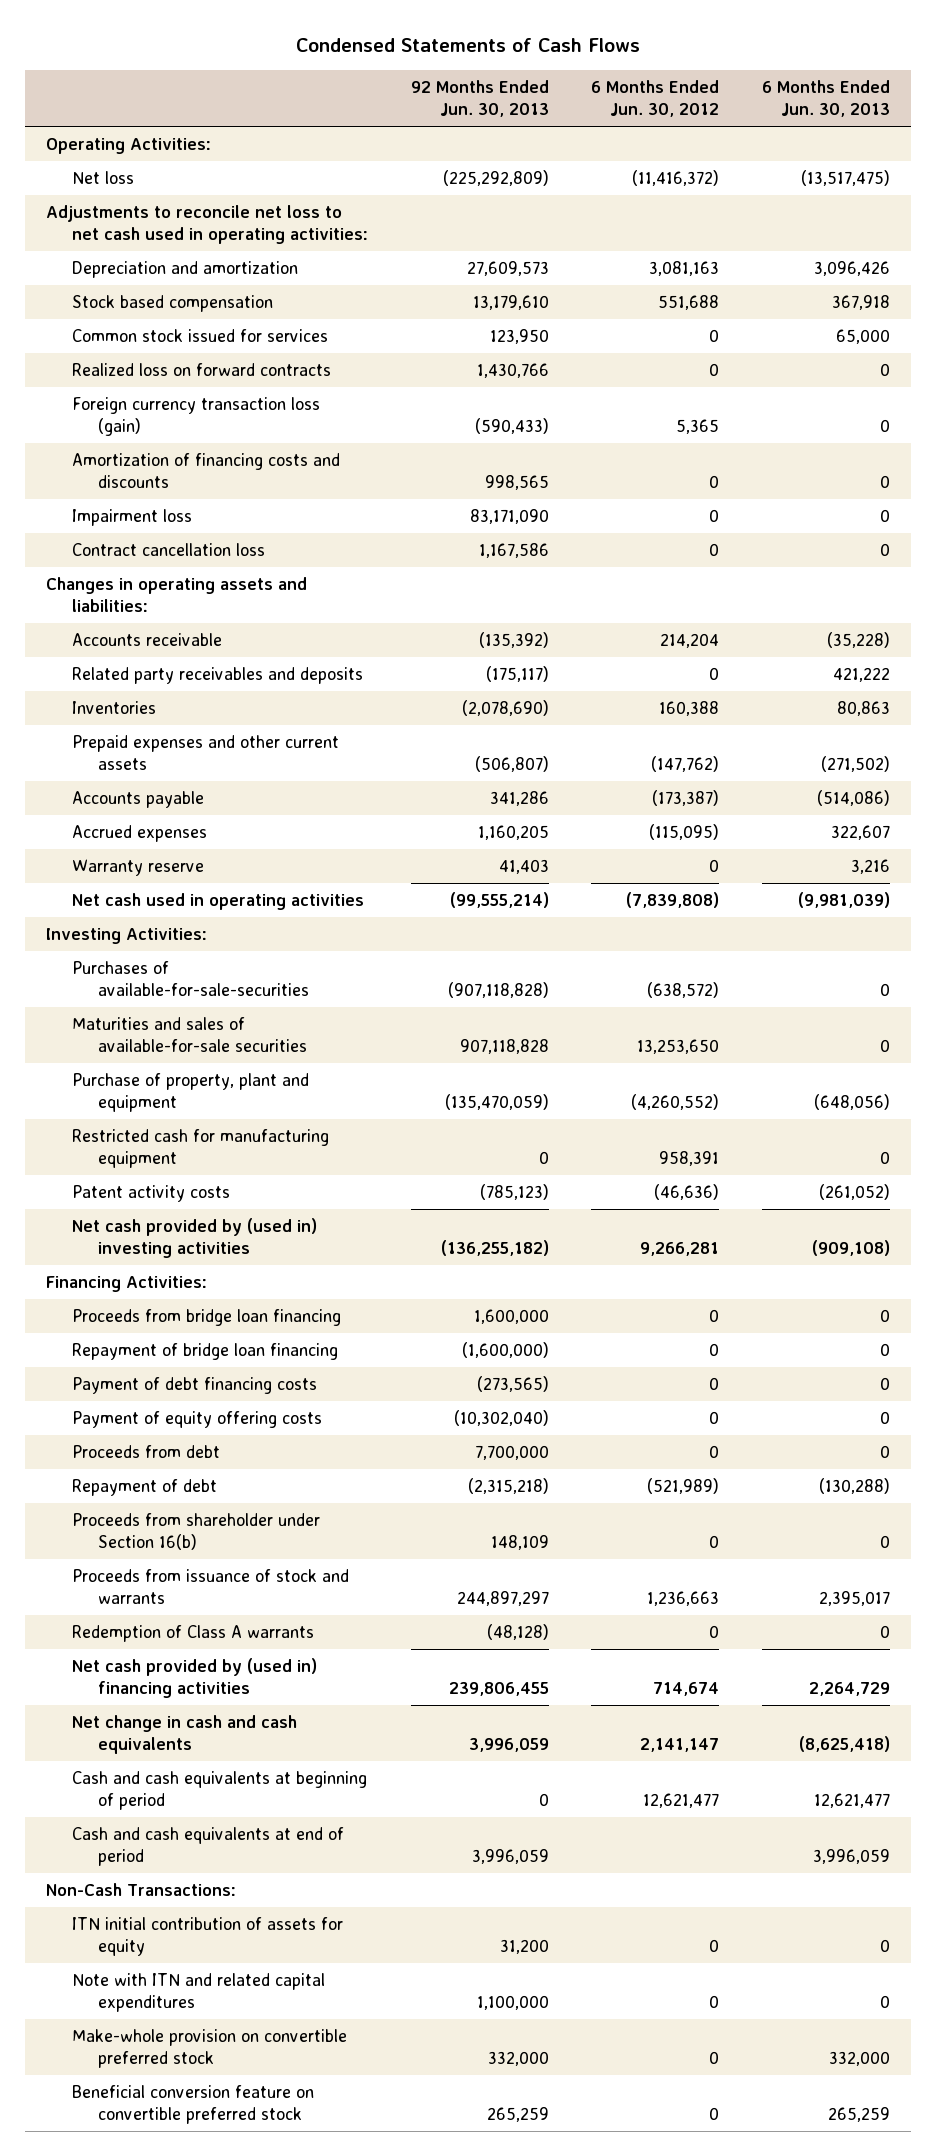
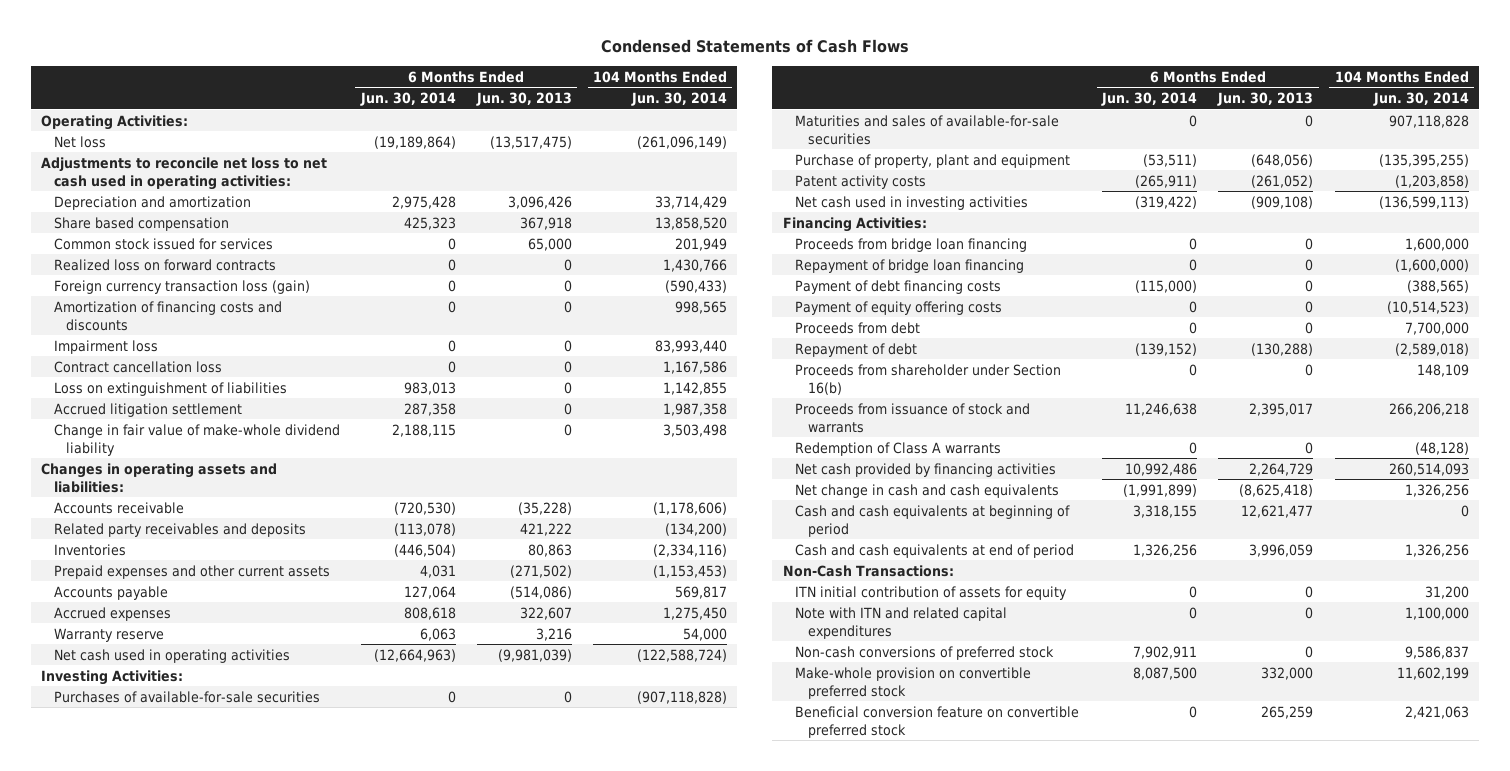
- | 92 Months Ended Jun. 30, 2013 | 6 Months Ended Jun. 30, 2012 | 6 Months Ended Jun. 30, 2013
+ | 6 Months Ended Jun. 30, 2014 | 6 Months Ended Jun. 30, 2013 | 104 Months Ended Jun. 30, 2014
- Stock based compensation | 13,179,610 | 551,688 | 367,918
+ Share based compensation | 425,323 | 367,918 | 13,858,520
+ Loss on extinguishment of liabilities | 983,013 | 0 | 1,142,855
+ Accrued litigation settlement | 287,358 | 0 | 1,987,358
+ Change in fair value of make-whole dividend liability | 2,188,115 | 0 | 3,503,498
- Purchases of available-for-sale-securities | (907,118,828) | (638,572) | 0
+ Purchases of available-for-sale securities | 0 | 0 | (907,118,828)
- Restricted cash for manufacturing equipment | 0 | 958,391 | 0
- Net cash provided by (used in) investing activities | (136,255,182) | 9,266,281 | (909,108)
+ Net cash used in investing activities | (319,422) | (909,108) | (136,599,113)
- Net cash provided by (used in) financing activities | 239,806,455 | 714,674 | 2,264,729
+ Net cash provided by financing activities | 10,992,486 | 2,264,729 | 260,514,093
+ Non-cash conversions of preferred stock | 7,902,911 | 0 | 9,586,837

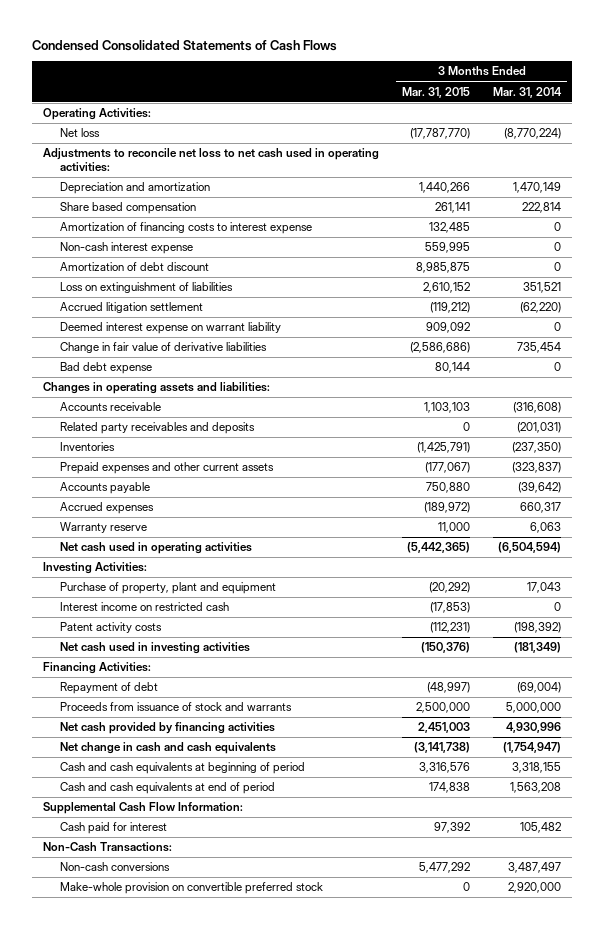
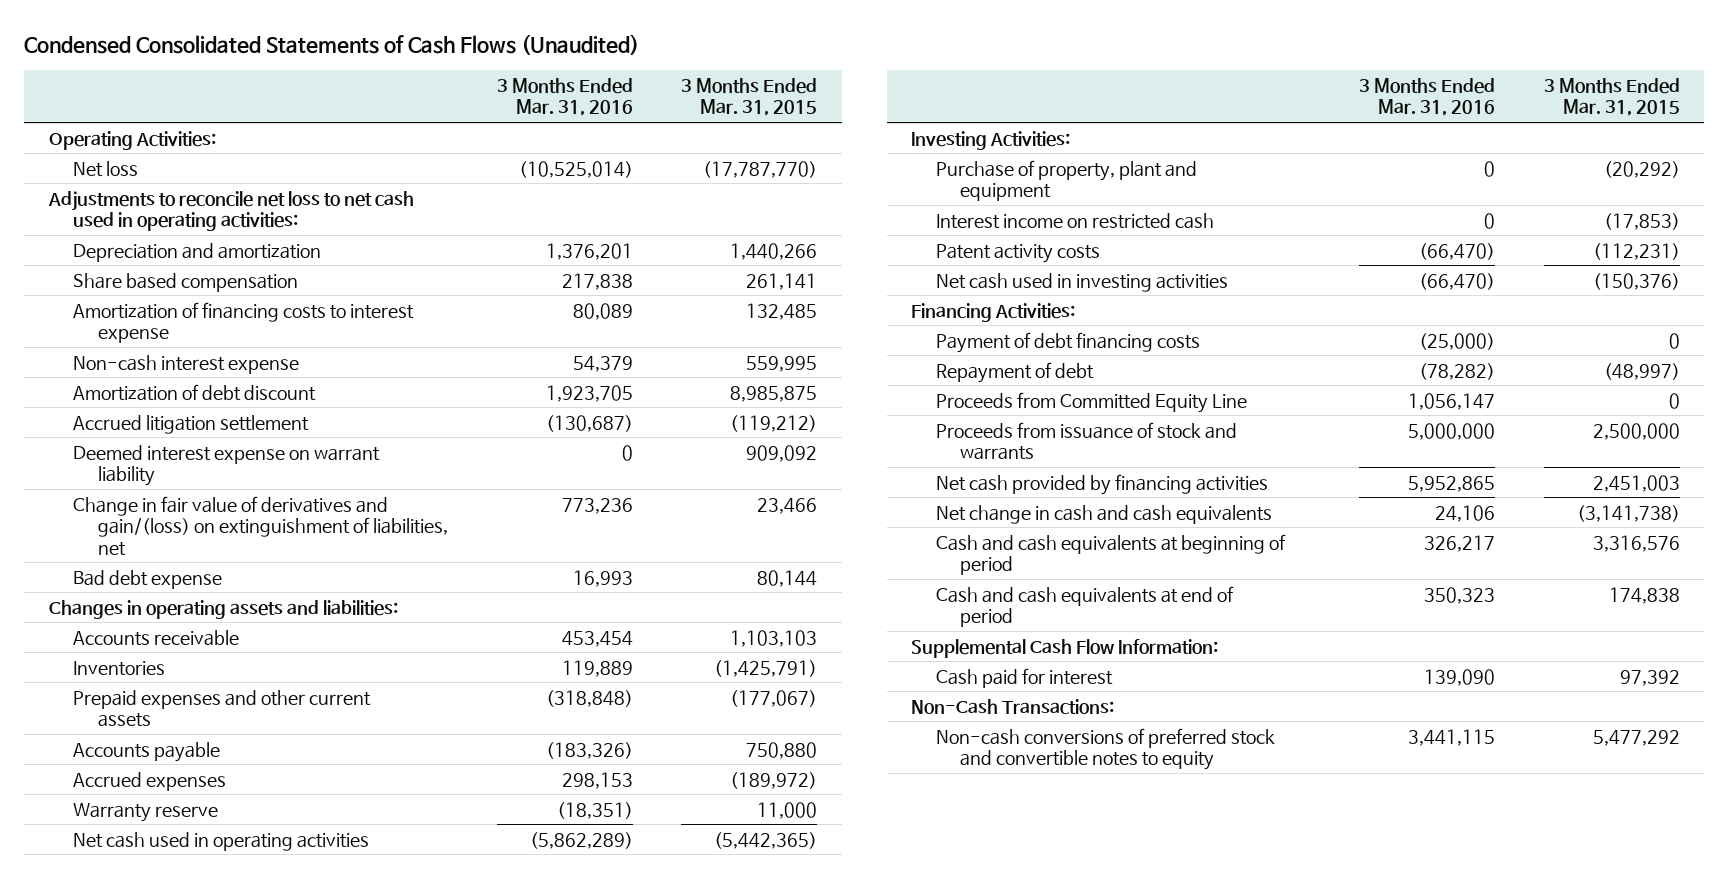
- Condensed Consolidated Statements of Cash Flows
+ Condensed Consolidated Statements of Cash Flows (Unaudited)
- | 3 Months Ended Mar. 31, 2015 | 3 Months Ended Mar. 31, 2014
+ | 3 Months Ended Mar. 31, 2016 | 3 Months Ended Mar. 31, 2015
- Loss on extinguishment of liabilities | 2,610,152 | 351,521
- Change in fair value of derivative liabilities | (2,586,686) | 735,454
+ Change in fair value of derivatives and gain/(loss) on extinguishment of liabilities, net | 773,236 | 23,466
- Related party receivables and deposits | 0 | (201,031)
+ Payment of debt financing costs | (25,000) | 0
+ Proceeds from Committed Equity Line | 1,056,147 | 0
- Non-cash conversions | 5,477,292 | 3,487,497
- Make-whole provision on convertible preferred stock | 0 | 2,920,000
+ Non-cash conversions of preferred stock and convertible notes to equity | 3,441,115 | 5,477,292

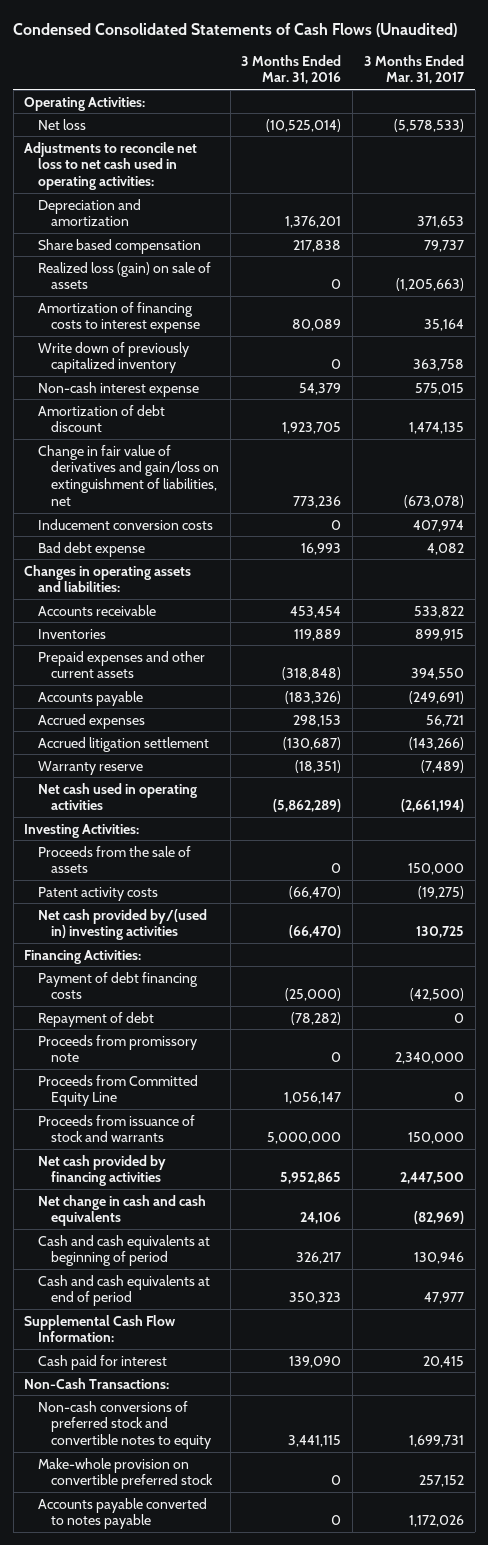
- | 3 Months Ended Mar. 31, 2016 | 3 Months Ended Mar. 31, 2015
+ | 3 Months Ended Mar. 31, 2016 | 3 Months Ended Mar. 31, 2017
+ Realized loss (gain) on sale of assets | 0 | (1,205,663)
+ Write down of previously capitalized inventory | 0 | 363,758
- Deemed interest expense on warrant liability | 0 | 909,092
- Change in fair value of derivatives and gain/(loss) on extinguishment of liabilities, net | 773,236 | 23,466
+ Change in fair value of derivatives and gain/loss on extinguishment of liabilities, net | 773,236 | (673,078)
+ Inducement conversion costs | 0 | 407,974
moved down: Accrued litigation settlement | (130,687) | (143,266)
- Purchase of property, plant and equipment | 0 | (20,292)
- Interest income on restricted cash | 0 | (17,853)
+ Proceeds from the sale of assets | 0 | 150,000
- Net cash used in investing activities | (66,470) | (150,376)
+ Net cash provided by/(used in) investing activities | (66,470) | 130,725
+ Proceeds from promissory note | 0 | 2,340,000
+ Make-whole provision on convertible preferred stock | 0 | 257,152
+ Accounts payable converted to notes payable | 0 | 1,172,026

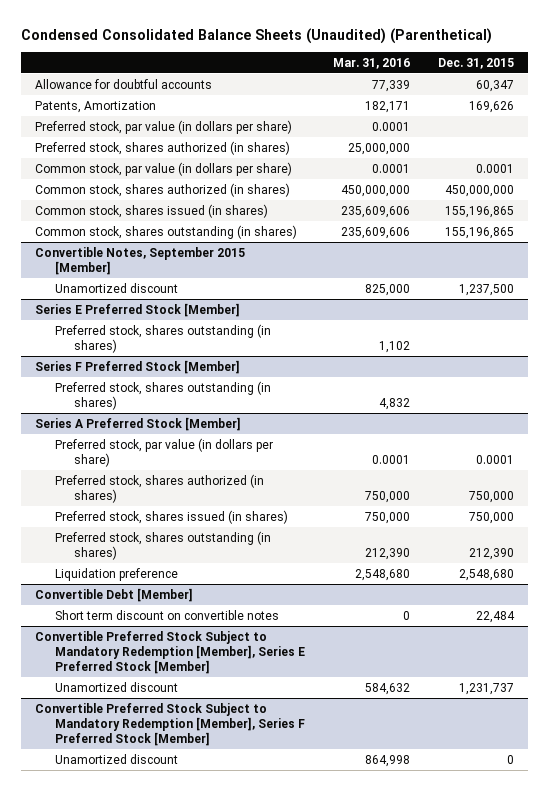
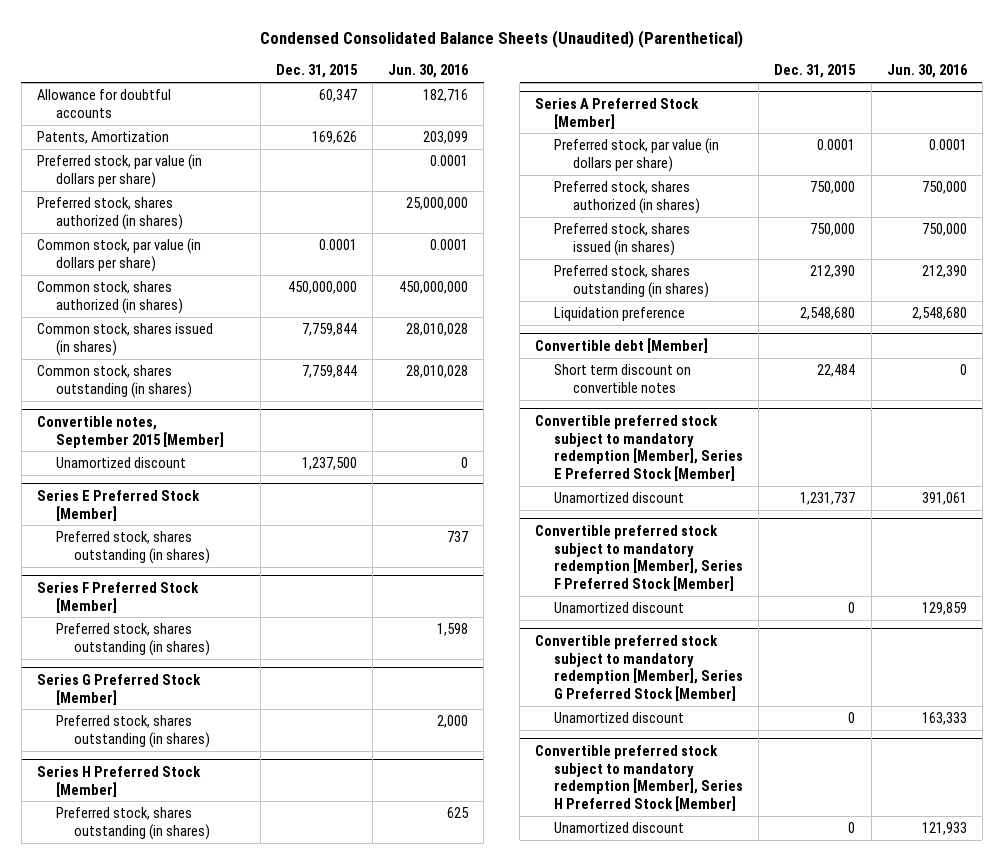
- | Mar. 31, 2016 | Dec. 31, 2015
+ | Dec. 31, 2015 | Jun. 30, 2016
- Common stock, shares issued (in shares) | 235,609,606 | 155,196,865
- Common stock, shares outstanding (in shares) | 235,609,606 | 155,196,865
- Convertible Notes, September 2015 [Member]
+ Common stock, shares issued (in shares) | 7,759,844 | 28,010,028
+ Common stock, shares outstanding (in shares) | 7,759,844 | 28,010,028
+ Convertible notes, September 2015 [Member]
+ Series G Preferred Stock [Member]
+ Preferred stock, shares outstanding (in shares) | | 2,000
+ Series H Preferred Stock [Member]
+ Preferred stock, shares outstanding (in shares) | | 625
- Convertible Debt [Member]
+ Convertible debt [Member]
- Convertible Preferred Stock Subject to Mandatory Redemption [Member], Series E Preferred Stock [Member]
+ Convertible preferred stock subject to mandatory redemption [Member], Series E Preferred Stock [Member]
- Convertible Preferred Stock Subject to Mandatory Redemption [Member], Series F Preferred Stock [Member]
+ Convertible preferred stock subject to mandatory redemption [Member], Series F Preferred Stock [Member]
+ Convertible preferred stock subject to mandatory redemption [Member], Series G Preferred Stock [Member]
+ Unamortized discount | 0 | 163,333
+ Convertible preferred stock subject to mandatory redemption [Member], Series H Preferred Stock [Member]
+ Unamortized discount | 0 | 121,933

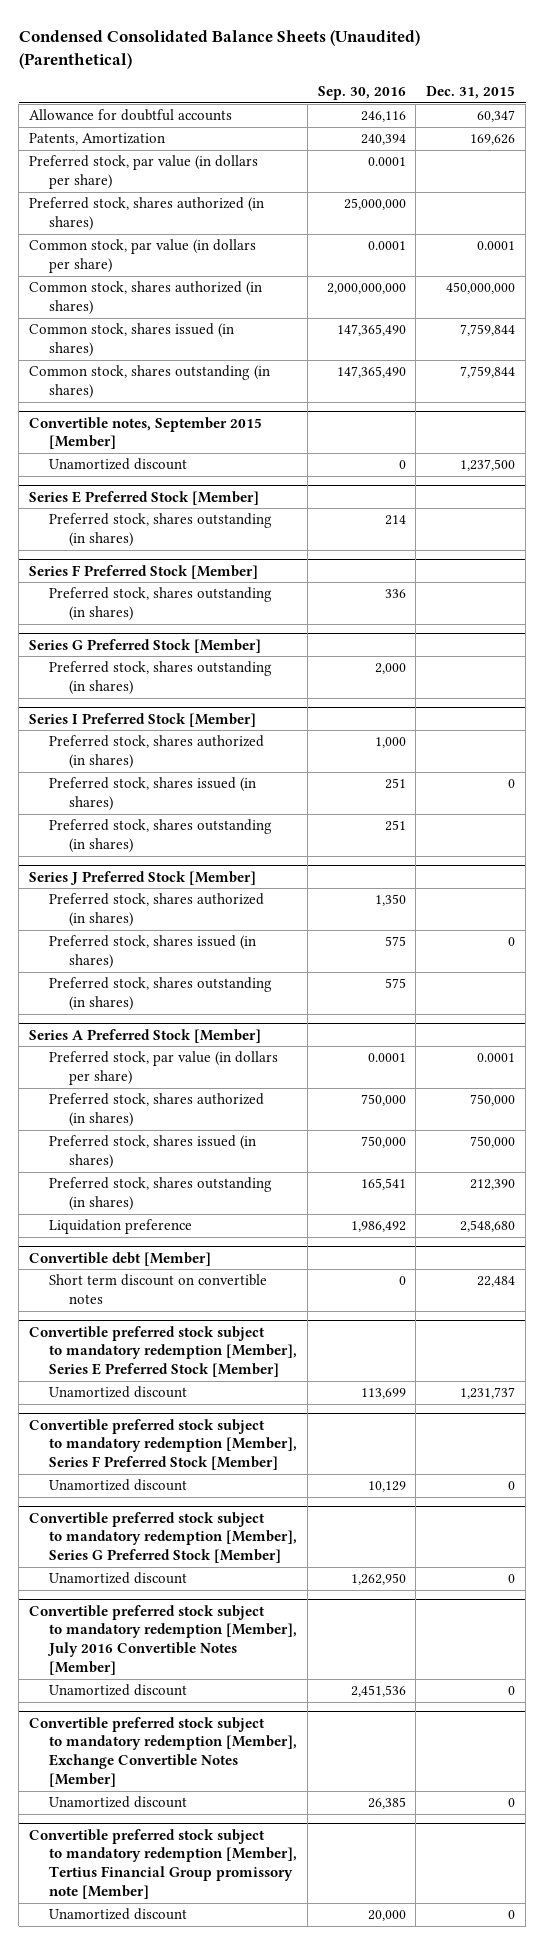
- | Dec. 31, 2015 | Jun. 30, 2016
+ | Sep. 30, 2016 | Dec. 31, 2015
- Series H Preferred Stock [Member]
+ Series I Preferred Stock [Member]
+ Preferred stock, shares authorized (in shares) | 1,000 |
+ Preferred stock, shares issued (in shares) | 251 | 0
+ Series J Preferred Stock [Member]
+ Preferred stock, shares authorized (in shares) | 1,350 |
+ Preferred stock, shares issued (in shares) | 575 | 0
+ Preferred stock, shares outstanding (in shares) | 575 |
- Convertible preferred stock subject to mandatory redemption [Member], Series H Preferred Stock [Member]
+ Convertible preferred stock subject to mandatory redemption [Member], July 2016 Convertible Notes [Member]
+ Convertible preferred stock subject to mandatory redemption [Member], Exchange Convertible Notes [Member]
+ Unamortized discount | 26,385 | 0
+ Convertible preferred stock subject to mandatory redemption [Member], Tertius Financial Group promissory note [Member]
+ Unamortized discount | 20,000 | 0

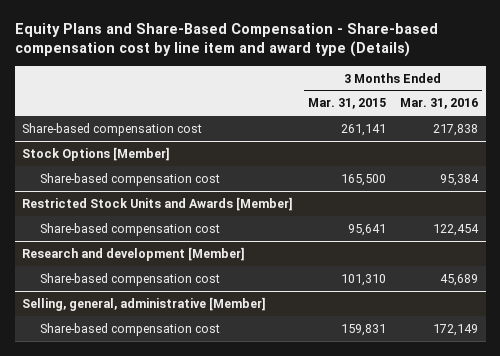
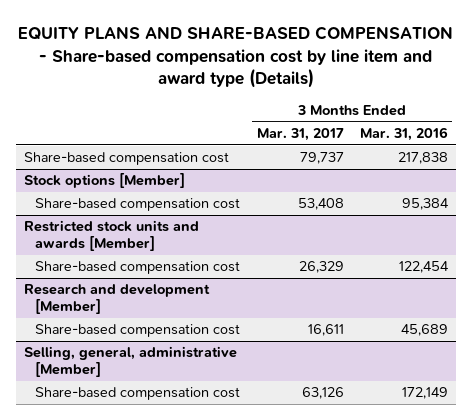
- Equity Plans and Share-Based Compensation - Share-based compensation cost by line item and award type (Details)
+ EQUITY PLANS AND SHARE-BASED COMPENSATION - Share-based compensation cost by line item and award type (Details)
- | 3 Months Ended Mar. 31, 2015 | 3 Months Ended Mar. 31, 2016
+ | 3 Months Ended Mar. 31, 2017 | 3 Months Ended Mar. 31, 2016
- Stock Options [Member]
+ Stock options [Member]
- Restricted Stock Units and Awards [Member]
+ Restricted stock units and awards [Member]

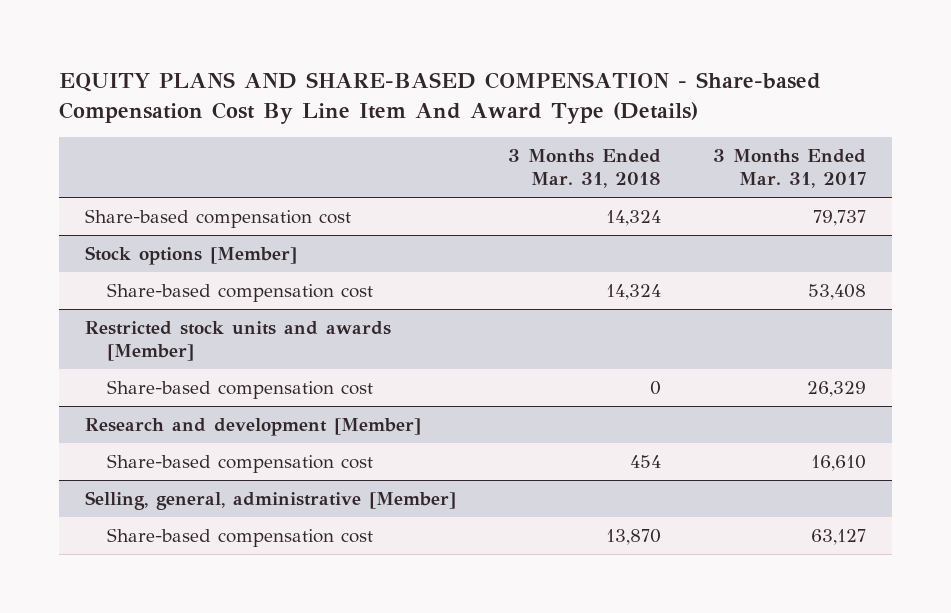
- EQUITY PLANS AND SHARE-BASED COMPENSATION - Share-based compensation cost by line item and award type (Details)
+ EQUITY PLANS AND SHARE-BASED COMPENSATION - Share-based Compensation Cost By Line Item And Award Type (Details)
- | 3 Months Ended Mar. 31, 2017 | 3 Months Ended Mar. 31, 2016
+ | 3 Months Ended Mar. 31, 2018 | 3 Months Ended Mar. 31, 2017
@ Research and development [Member]
- Share-based compensation cost | 16,611 | 45,689
+ Share-based compensation cost | 454 | 16,610
@ Selling, general, administrative [Member]
- Share-based compensation cost | 63,126 | 172,149
+ Share-based compensation cost | 13,870 | 63,127

